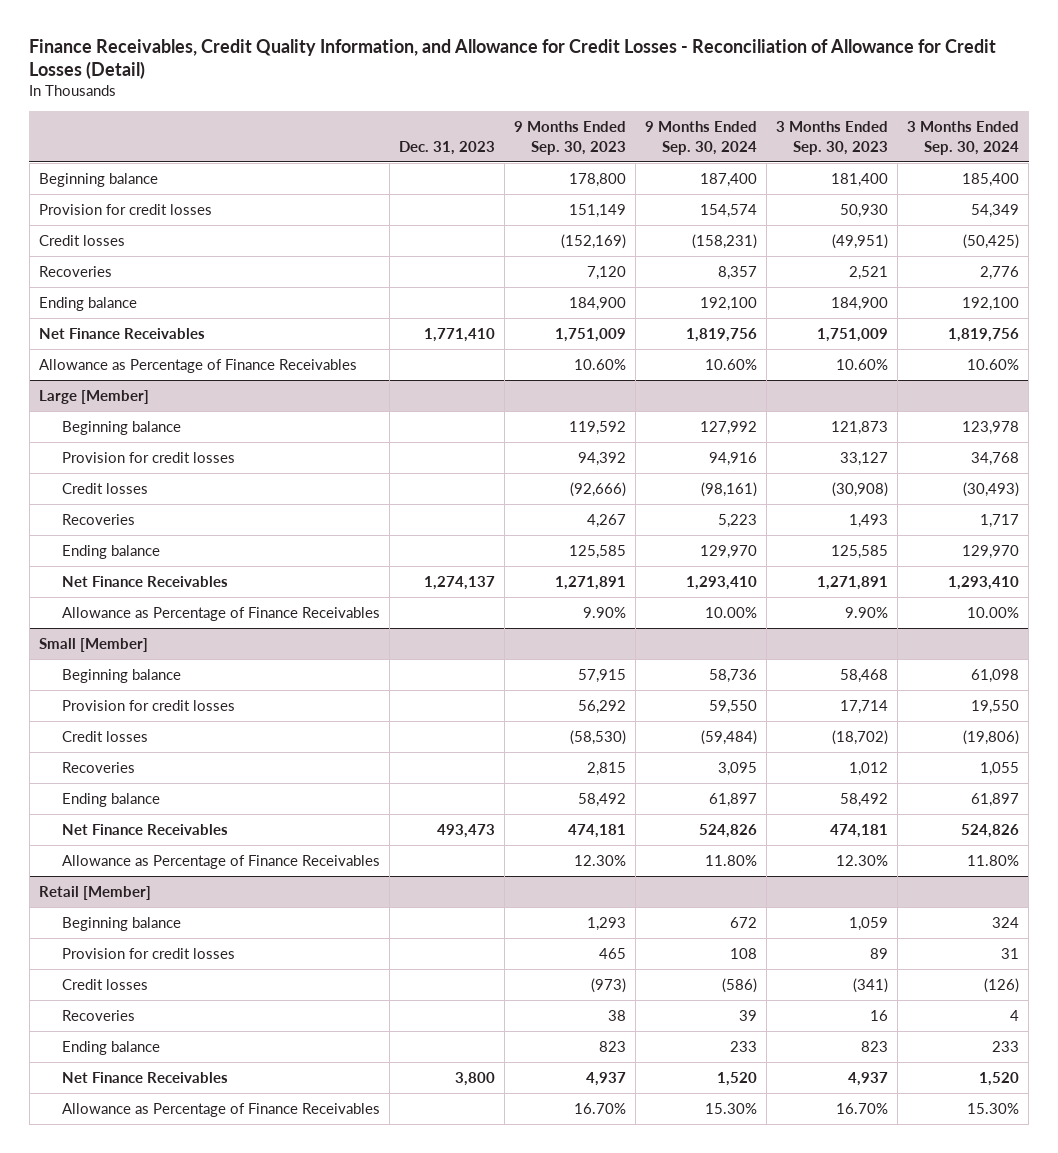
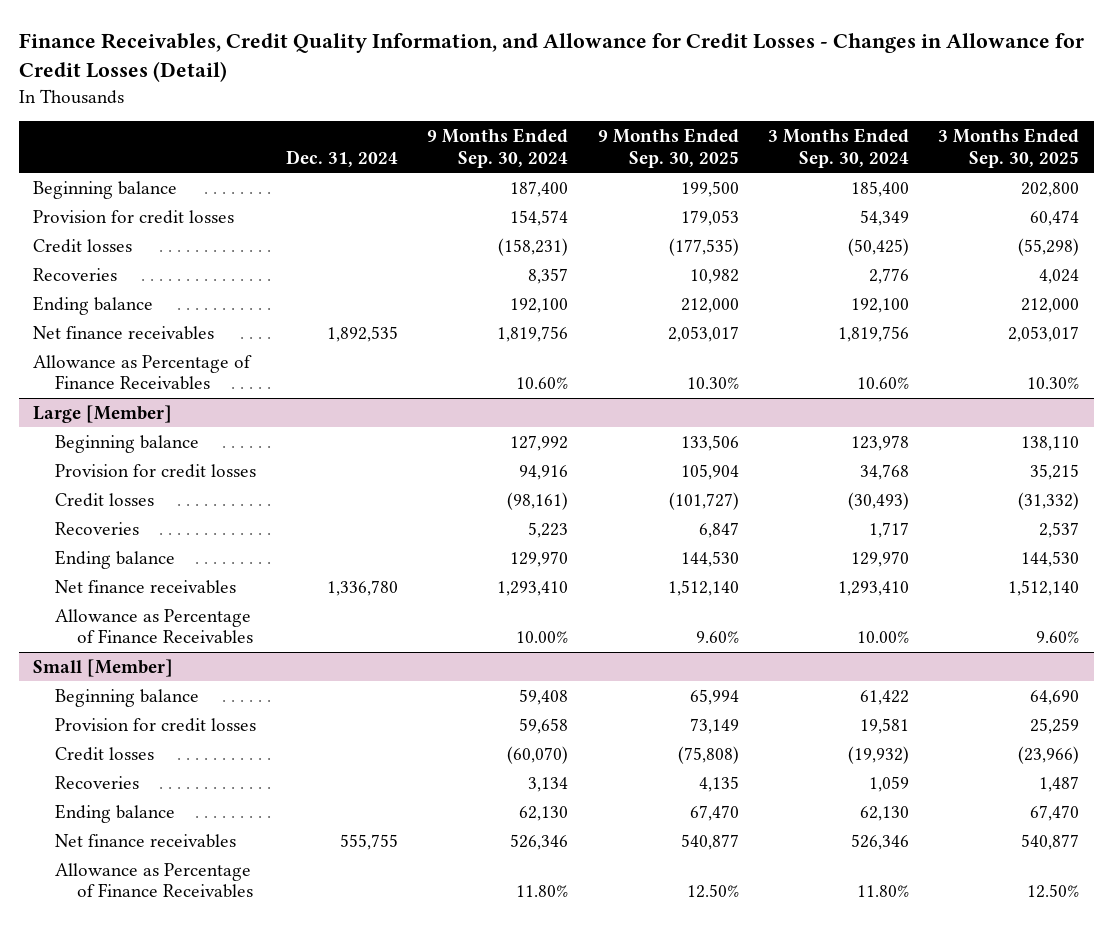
- Finance Receivables, Credit Quality Information, and Allowance for Credit Losses - Reconciliation of Allowance for Credit Losses (Detail)
+ Finance Receivables, Credit Quality Information, and Allowance for Credit Losses - Changes in Allowance for Credit Losses (Detail)
- | Dec. 31, 2023 | 9 Months Ended Sep. 30, 2023 | 9 Months Ended Sep. 30, 2024 | 3 Months Ended Sep. 30, 2023 | 3 Months Ended Sep. 30, 2024
+ | Dec. 31, 2024 | 9 Months Ended Sep. 30, 2024 | 9 Months Ended Sep. 30, 2025 | 3 Months Ended Sep. 30, 2024 | 3 Months Ended Sep. 30, 2025
- Net Finance Receivables | 1,771,410 | 1,751,009 | 1,819,756 | 1,751,009 | 1,819,756
+ Net finance receivables | 1,892,535 | 1,819,756 | 2,053,017 | 1,819,756 | 2,053,017
@ Large [Member]
- Net Finance Receivables | 1,274,137 | 1,271,891 | 1,293,410 | 1,271,891 | 1,293,410
+ Net finance receivables | 1,336,780 | 1,293,410 | 1,512,140 | 1,293,410 | 1,512,140
@ Small [Member]
- Beginning balance | | 57,915 | 58,736 | 58,468 | 61,098
- Provision for credit losses | | 56,292 | 59,550 | 17,714 | 19,550
- Credit losses | | (58,530) | (59,484) | (18,702) | (19,806)
- Recoveries | | 2,815 | 3,095 | 1,012 | 1,055
- Ending balance | | 58,492 | 61,897 | 58,492 | 61,897
- Net Finance Receivables | 493,473 | 474,181 | 524,826 | 474,181 | 524,826
+ Beginning balance | | 59,408 | 65,994 | 61,422 | 64,690
+ Provision for credit losses | | 59,658 | 73,149 | 19,581 | 25,259
+ Credit losses | | (60,070) | (75,808) | (19,932) | (23,966)
+ Recoveries | | 3,134 | 4,135 | 1,059 | 1,487
+ Ending balance | | 62,130 | 67,470 | 62,130 | 67,470
+ Net finance receivables | 555,755 | 526,346 | 540,877 | 526,346 | 540,877
- Retail [Member]
- Beginning balance | | 1,293 | 672 | 1,059 | 324
- Provision for credit losses | | 465 | 108 | 89 | 31
- Credit losses | | (973) | (586) | (341) | (126)
- Recoveries | | 38 | 39 | 16 | 4
- Ending balance | | 823 | 233 | 823 | 233
- Net Finance Receivables | 3,800 | 4,937 | 1,520 | 4,937 | 1,520
- Allowance as Percentage of Finance Receivables | | 16.70% | 15.30% | 16.70% | 15.30%

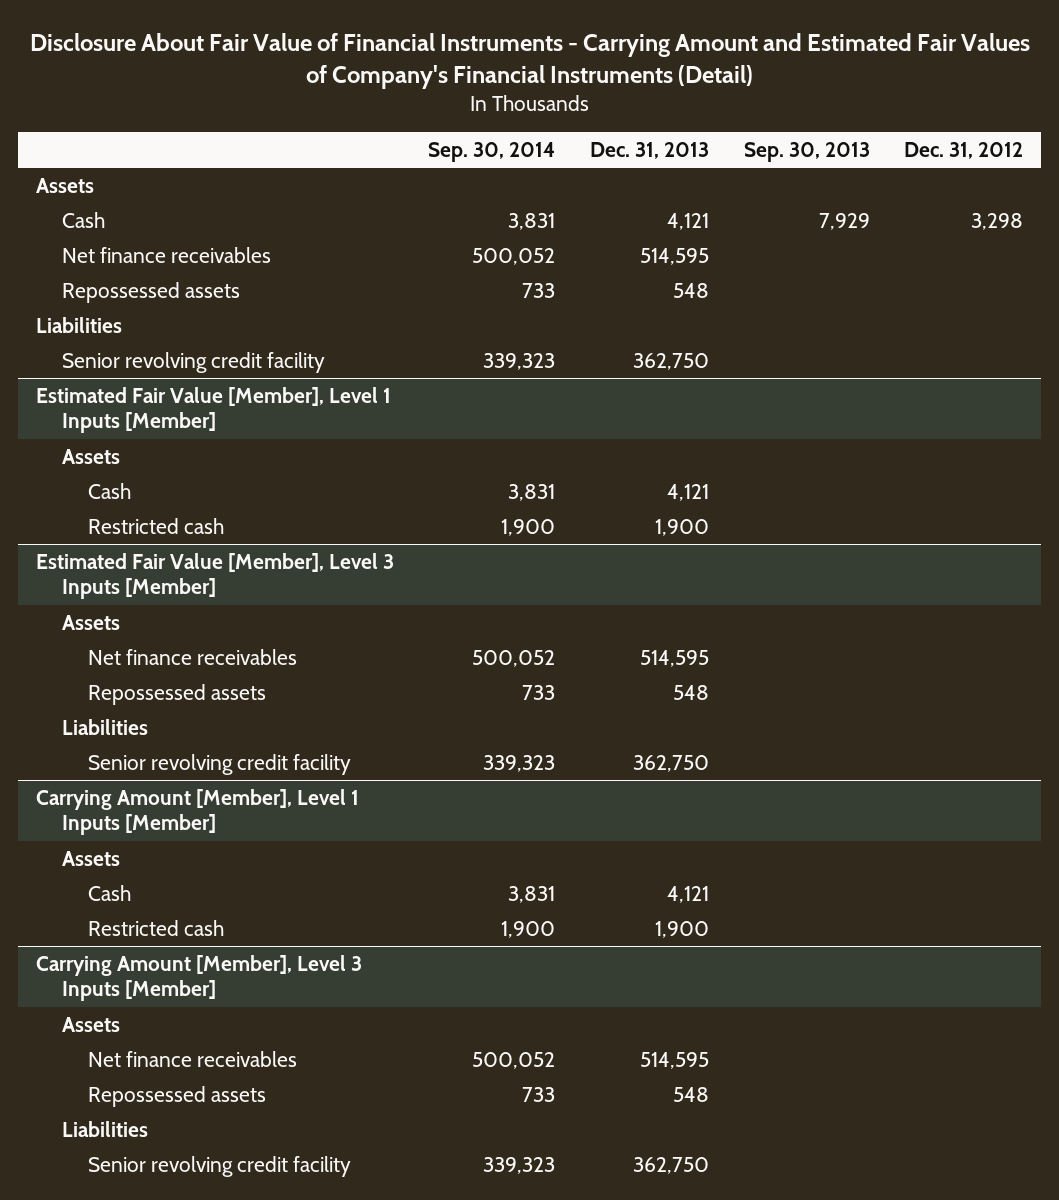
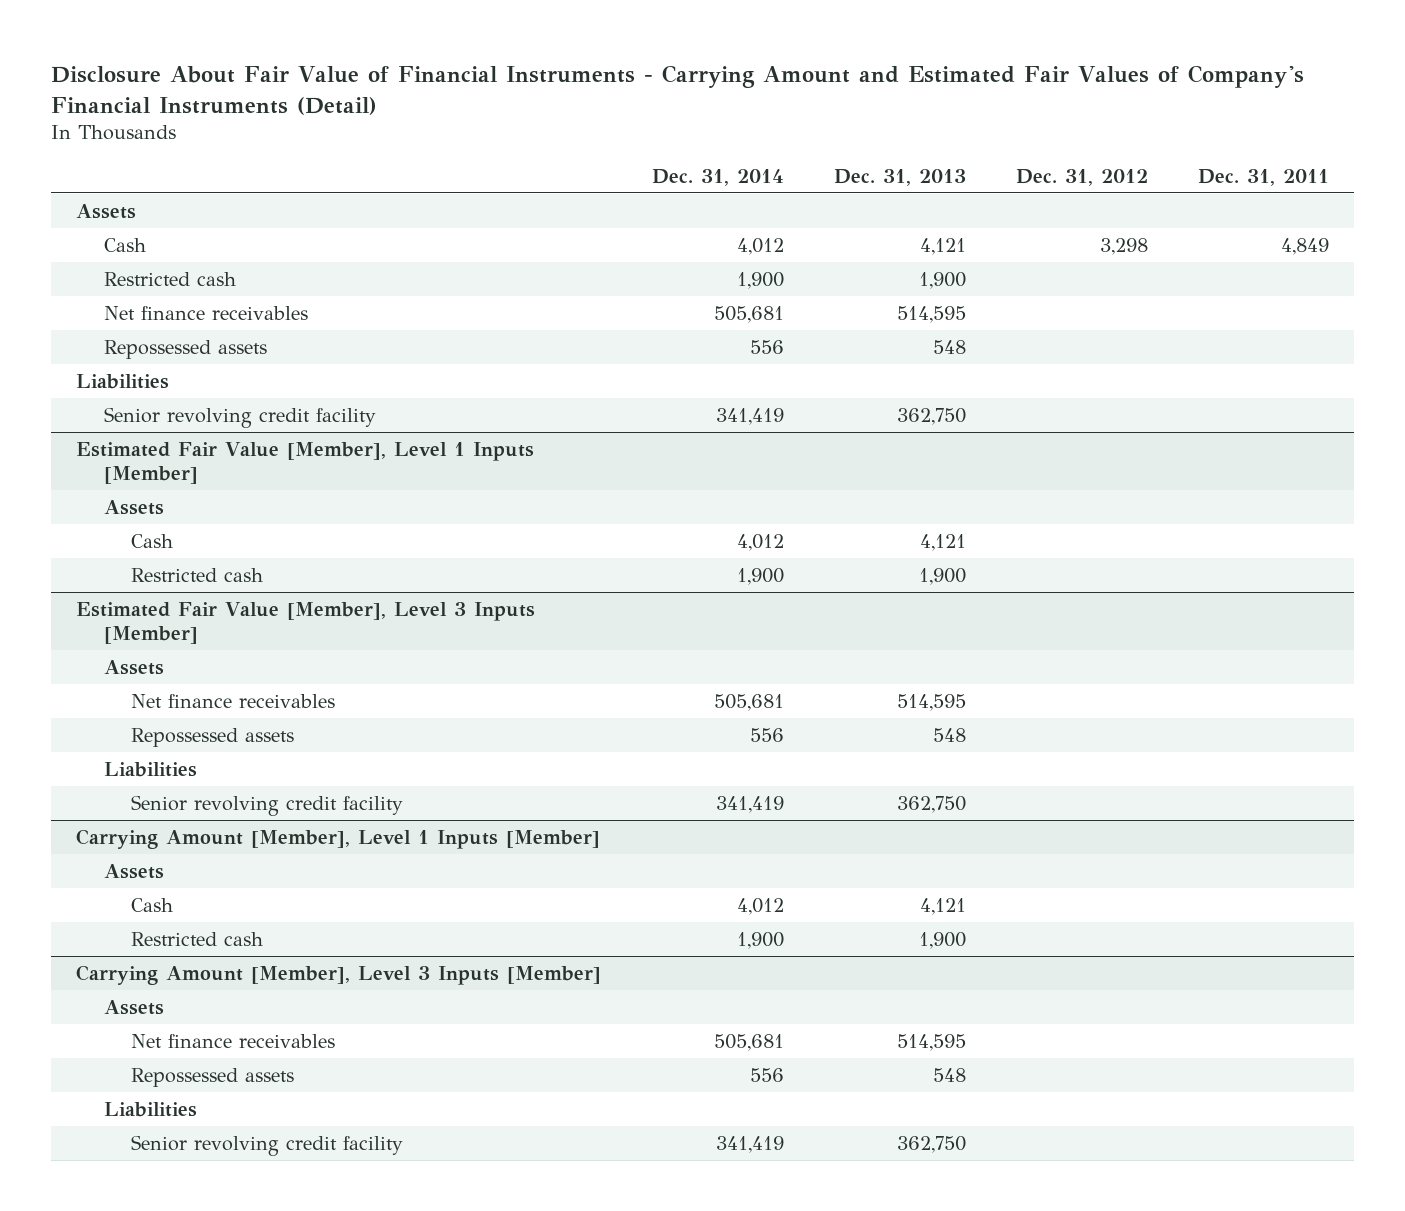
- | Sep. 30, 2014 | Dec. 31, 2013 | Sep. 30, 2013 | Dec. 31, 2012
+ | Dec. 31, 2014 | Dec. 31, 2013 | Dec. 31, 2012 | Dec. 31, 2011
+ Restricted cash | 1,900 | 1,900 | |

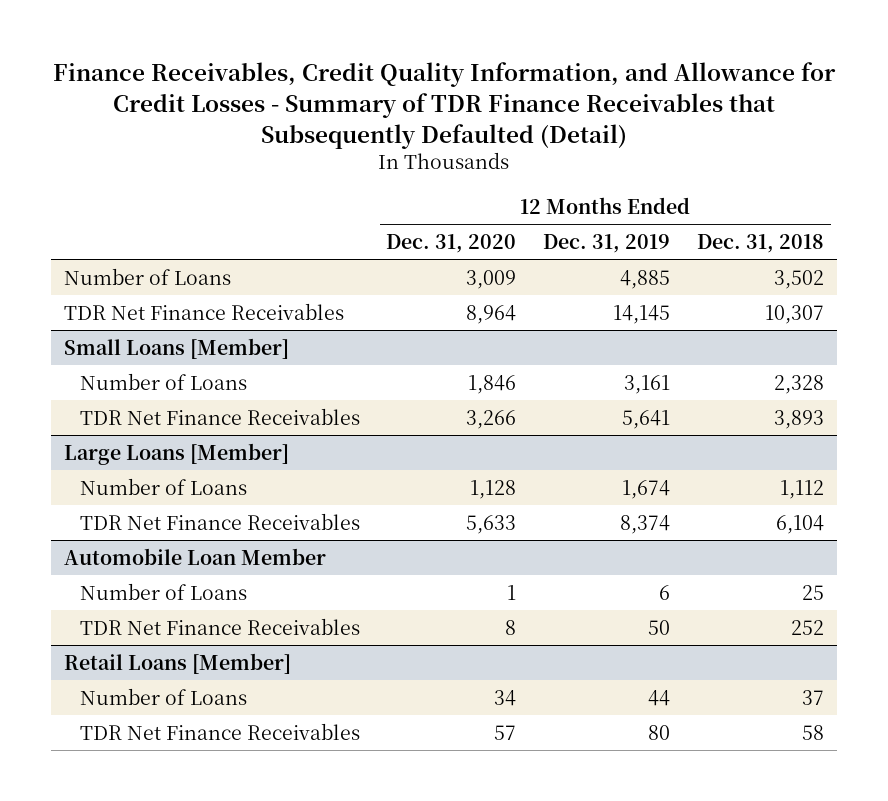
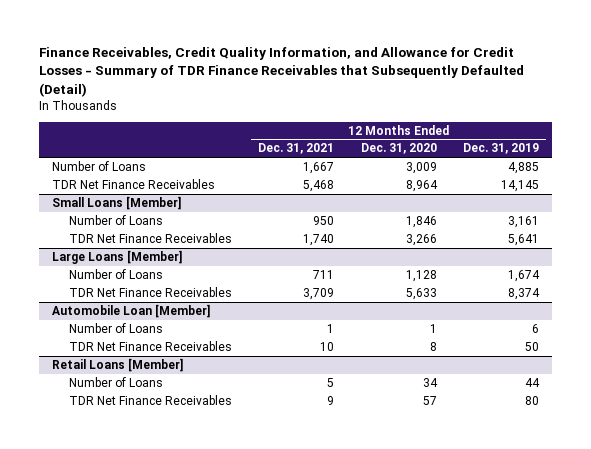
- | 12 Months Ended Dec. 31, 2020 | 12 Months Ended Dec. 31, 2019 | 12 Months Ended Dec. 31, 2018
+ | 12 Months Ended Dec. 31, 2021 | 12 Months Ended Dec. 31, 2020 | 12 Months Ended Dec. 31, 2019
- Automobile Loan Member
+ Automobile Loan [Member]

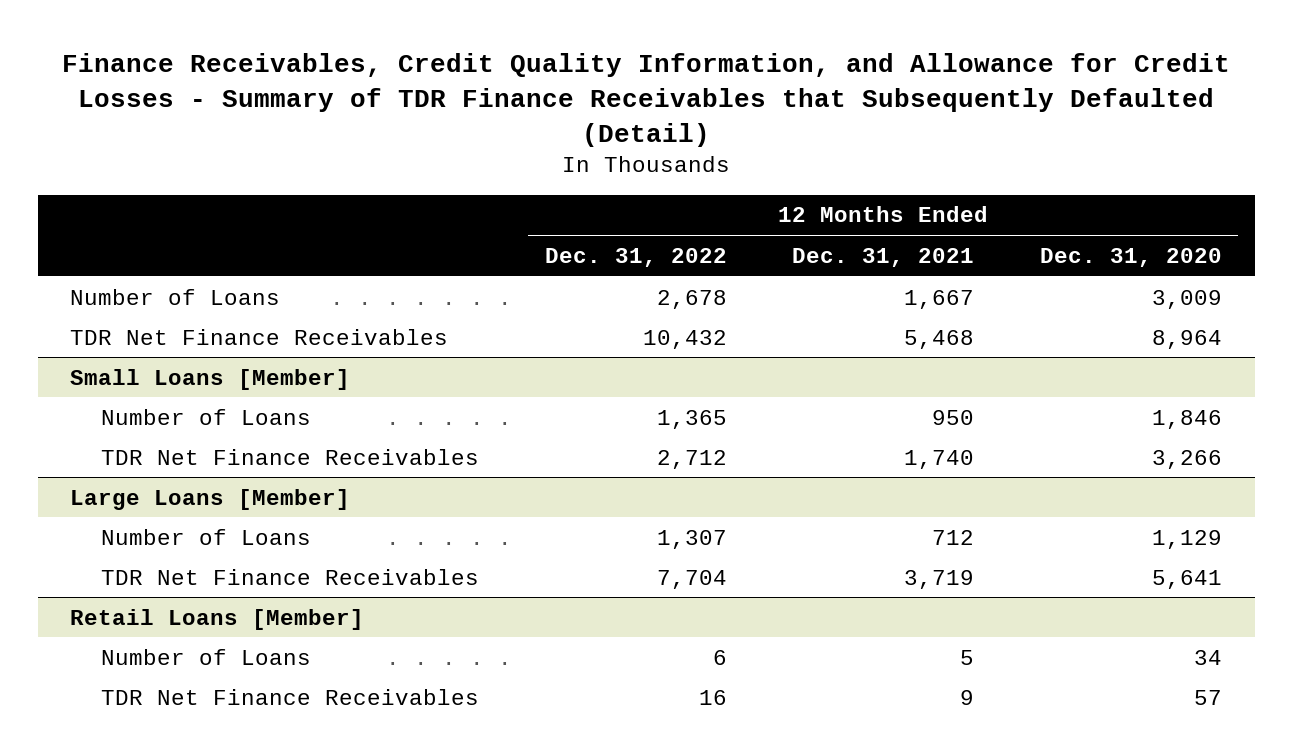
- | 12 Months Ended Dec. 31, 2021 | 12 Months Ended Dec. 31, 2020 | 12 Months Ended Dec. 31, 2019
+ | 12 Months Ended Dec. 31, 2022 | 12 Months Ended Dec. 31, 2021 | 12 Months Ended Dec. 31, 2020
@ Large Loans [Member]
- Number of Loans | 711 | 1,128 | 1,674
- TDR Net Finance Receivables | 3,709 | 5,633 | 8,374
- Automobile Loan [Member]
- Number of Loans | 1 | 1 | 6
- TDR Net Finance Receivables | 10 | 8 | 50
@ Large Loans [Member]
+ Number of Loans | 1,307 | 712 | 1,129
+ TDR Net Finance Receivables | 7,704 | 3,719 | 5,641

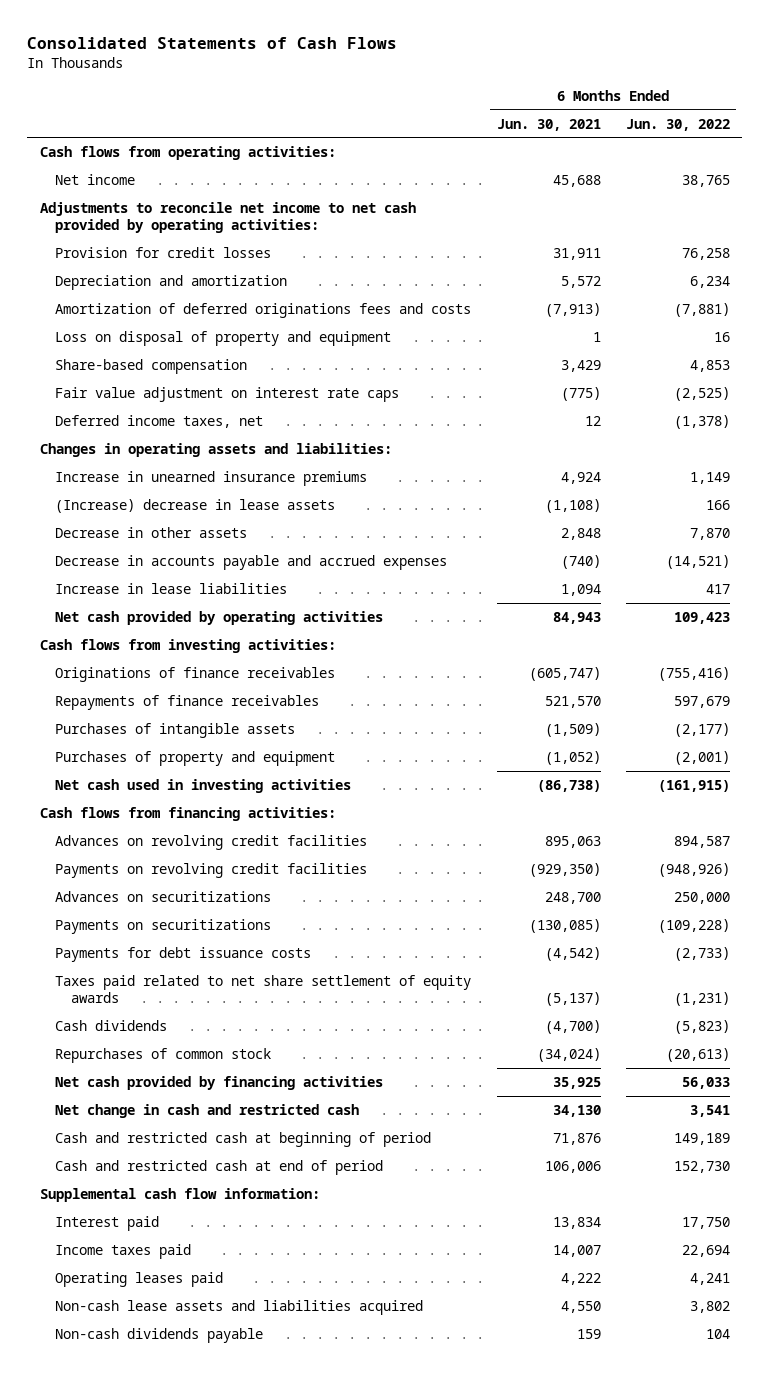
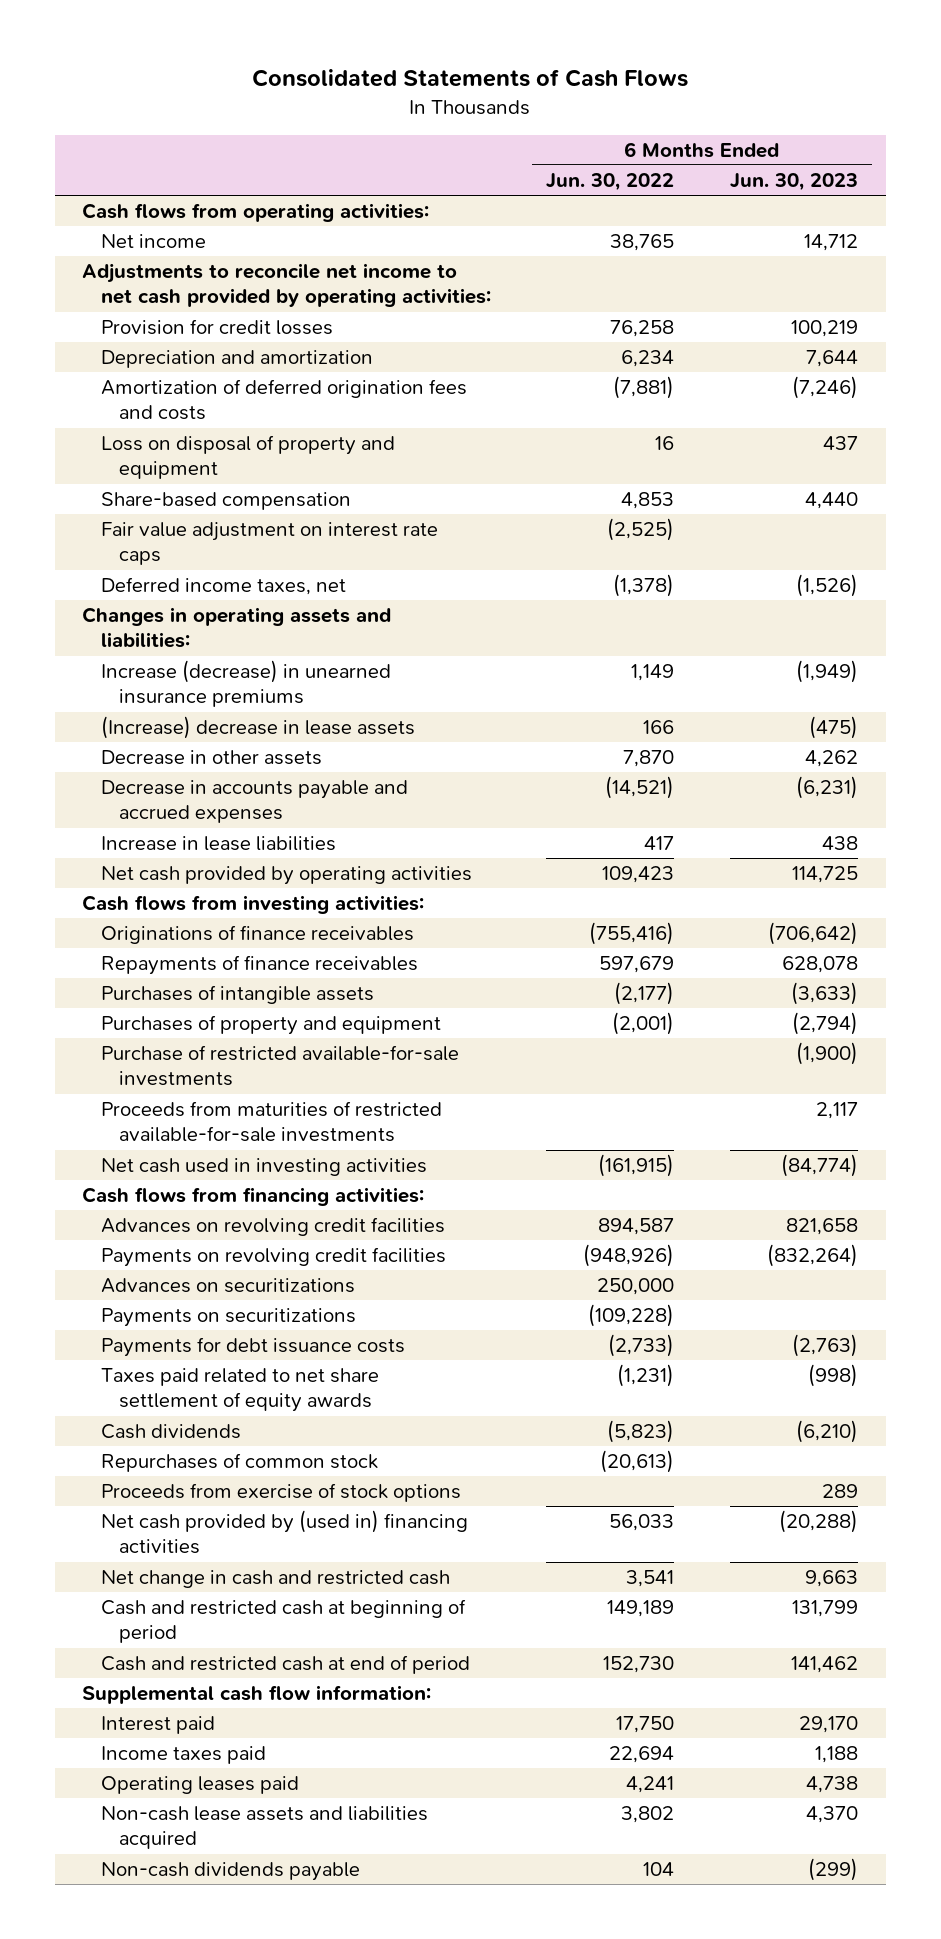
- | 6 Months Ended Jun. 30, 2021 | 6 Months Ended Jun. 30, 2022
+ | 6 Months Ended Jun. 30, 2022 | 6 Months Ended Jun. 30, 2023
- Amortization of deferred originations fees and costs | (7,913) | (7,881)
+ Amortization of deferred origination fees and costs | (7,881) | (7,246)
- Increase in unearned insurance premiums | 4,924 | 1,149
+ Increase (decrease) in unearned insurance premiums | 1,149 | (1,949)
+ Purchase of restricted available-for-sale investments | | (1,900)
+ Proceeds from maturities of restricted available-for-sale investments | | 2,117
- Net cash provided by financing activities | 35,925 | 56,033
+ Proceeds from exercise of stock options | | 289
+ Net cash provided by (used in) financing activities | 56,033 | (20,288)

